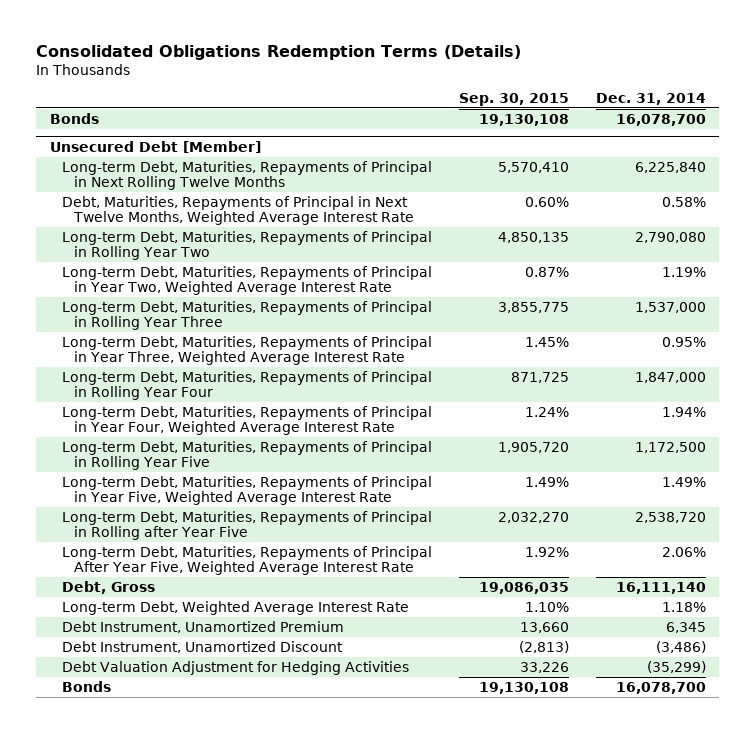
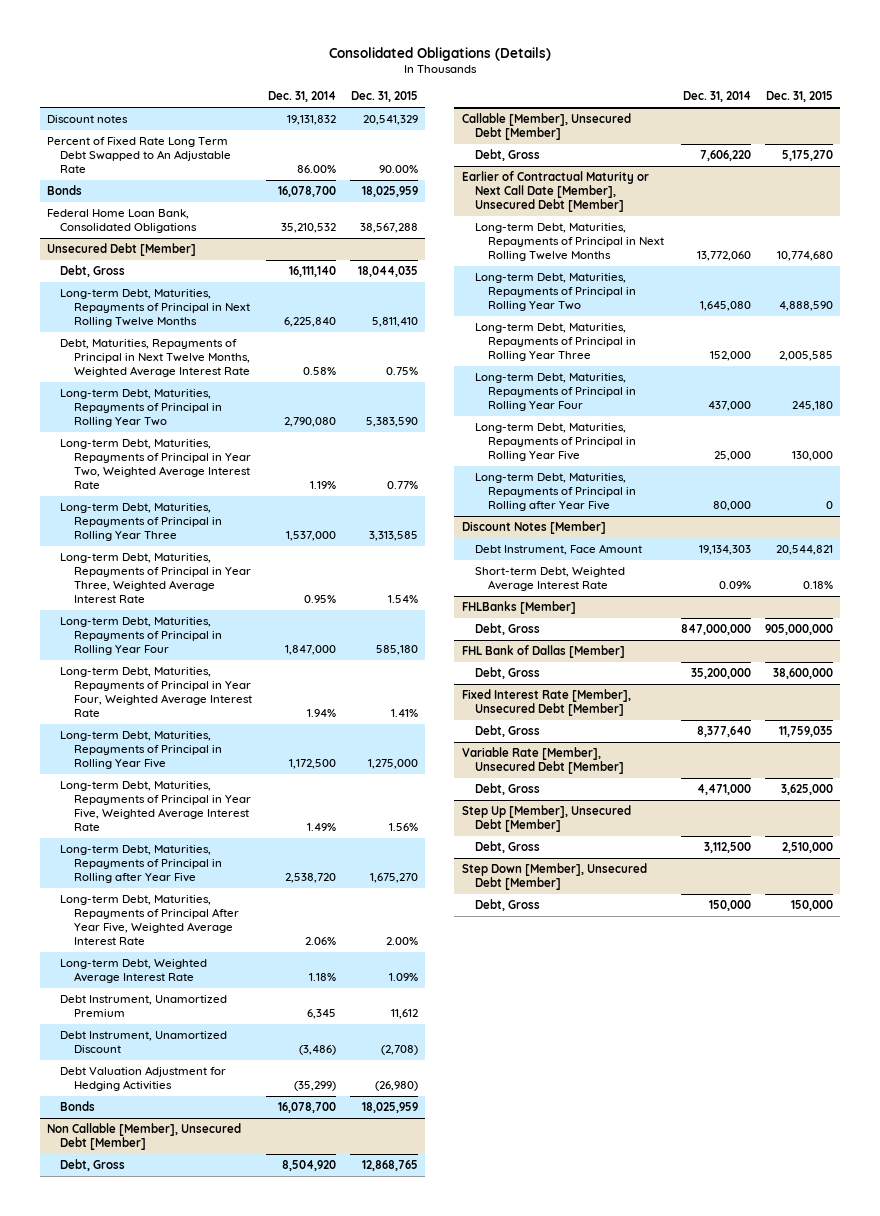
- Consolidated Obligations Redemption Terms (Details)
+ Consolidated Obligations (Details)
- | Sep. 30, 2015 | Dec. 31, 2014
+ | Dec. 31, 2014 | Dec. 31, 2015
+ Discount notes | 19,131,832 | 20,541,329
+ Percent of Fixed Rate Long Term Debt Swapped to An Adjustable Rate | 86.00% | 90.00%
+ Federal Home Loan Bank, Consolidated Obligations | 35,210,532 | 38,567,288
@ Unsecured Debt [Member]
moved up: Debt, Gross | 16,111,140 | 18,044,035
+ Non Callable [Member], Unsecured Debt [Member]
+ Debt, Gross | 8,504,920 | 12,868,765
+ Callable [Member], Unsecured Debt [Member]
+ Debt, Gross | 7,606,220 | 5,175,270
+ Earlier of Contractual Maturity or Next Call Date [Member], Unsecured Debt [Member]
+ Long-term Debt, Maturities, Repayments of Principal in Next Rolling Twelve Months | 13,772,060 | 10,774,680
+ Long-term Debt, Maturities, Repayments of Principal in Rolling Year Two | 1,645,080 | 4,888,590
+ Long-term Debt, Maturities, Repayments of Principal in Rolling Year Three | 152,000 | 2,005,585
+ Long-term Debt, Maturities, Repayments of Principal in Rolling Year Four | 437,000 | 245,180
+ Long-term Debt, Maturities, Repayments of Principal in Rolling Year Five | 25,000 | 130,000
+ Long-term Debt, Maturities, Repayments of Principal in Rolling after Year Five | 80,000 | 0
+ Discount Notes [Member]
+ Debt Instrument, Face Amount | 19,134,303 | 20,544,821
+ Short-term Debt, Weighted Average Interest Rate | 0.09% | 0.18%
+ FHLBanks [Member]
+ Debt, Gross | 847,000,000 | 905,000,000
+ FHL Bank of Dallas [Member]
+ Debt, Gross | 35,200,000 | 38,600,000
+ Fixed Interest Rate [Member], Unsecured Debt [Member]
+ Debt, Gross | 8,377,640 | 11,759,035
+ Variable Rate [Member], Unsecured Debt [Member]
+ Debt, Gross | 4,471,000 | 3,625,000
+ Step Up [Member], Unsecured Debt [Member]
+ Debt, Gross | 3,112,500 | 2,510,000
+ Step Down [Member], Unsecured Debt [Member]
+ Debt, Gross | 150,000 | 150,000

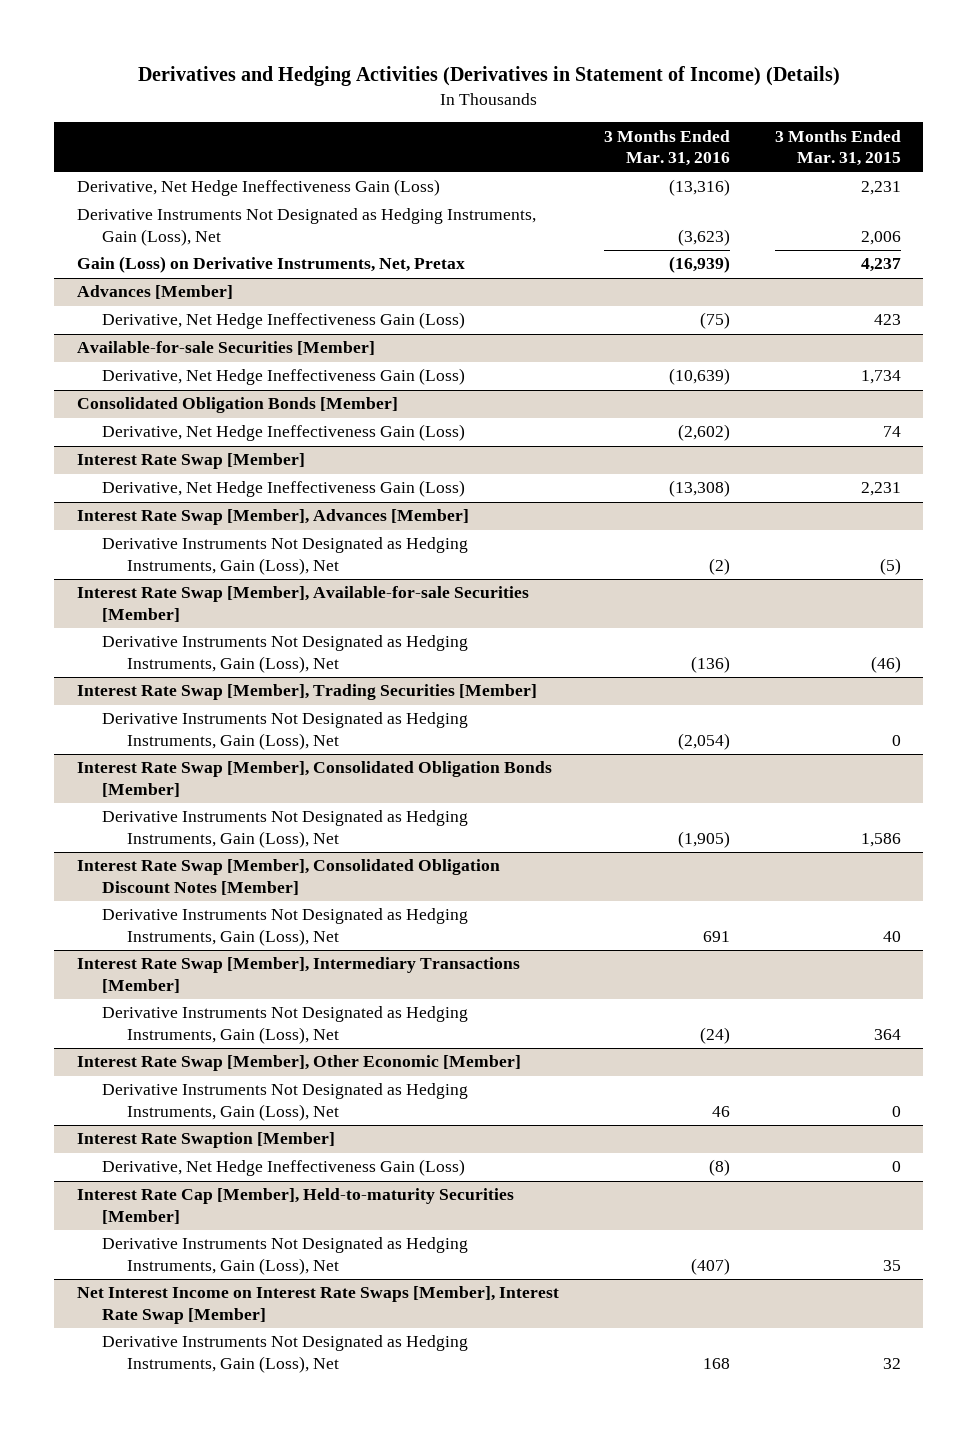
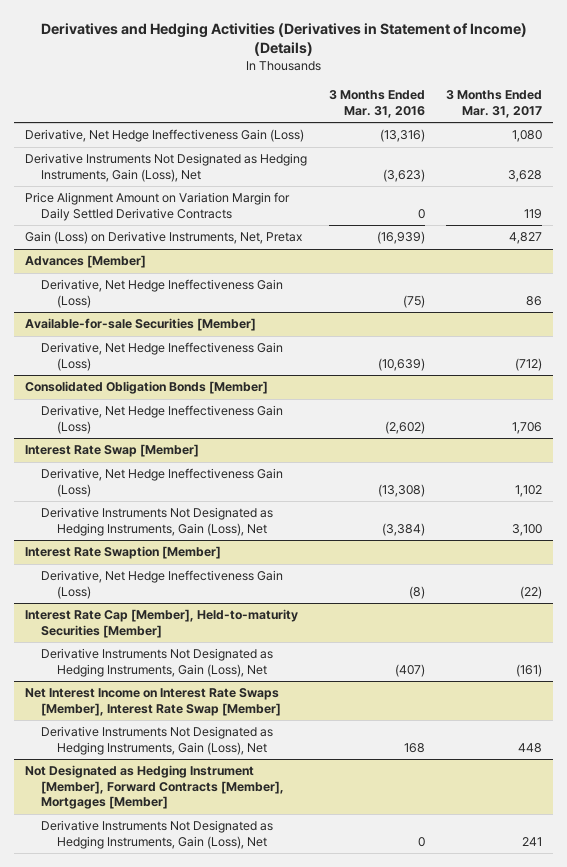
- | 3 Months Ended Mar. 31, 2016 | 3 Months Ended Mar. 31, 2015
+ | 3 Months Ended Mar. 31, 2016 | 3 Months Ended Mar. 31, 2017
+ Price Alignment Amount on Variation Margin for Daily Settled Derivative Contracts | 0 | 119
- Interest Rate Swap [Member], Advances [Member]
- Derivative Instruments Not Designated as Hedging Instruments, Gain (Loss), Net | (2) | (5)
- Interest Rate Swap [Member], Available-for-sale Securities [Member]
- Derivative Instruments Not Designated as Hedging Instruments, Gain (Loss), Net | (136) | (46)
- Interest Rate Swap [Member], Trading Securities [Member]
- Derivative Instruments Not Designated as Hedging Instruments, Gain (Loss), Net | (2,054) | 0
- Interest Rate Swap [Member], Consolidated Obligation Bonds [Member]
- Derivative Instruments Not Designated as Hedging Instruments, Gain (Loss), Net | (1,905) | 1,586
- Interest Rate Swap [Member], Consolidated Obligation Discount Notes [Member]
- Derivative Instruments Not Designated as Hedging Instruments, Gain (Loss), Net | 691 | 40
- Interest Rate Swap [Member], Intermediary Transactions [Member]
- Derivative Instruments Not Designated as Hedging Instruments, Gain (Loss), Net | (24) | 364
- Interest Rate Swap [Member], Other Economic [Member]
- Derivative Instruments Not Designated as Hedging Instruments, Gain (Loss), Net | 46 | 0
@ Interest Rate Swap [Member]
+ Derivative Instruments Not Designated as Hedging Instruments, Gain (Loss), Net | (3,384) | 3,100
+ Not Designated as Hedging Instrument [Member], Forward Contracts [Member], Mortgages [Member]
+ Derivative Instruments Not Designated as Hedging Instruments, Gain (Loss), Net | 0 | 241

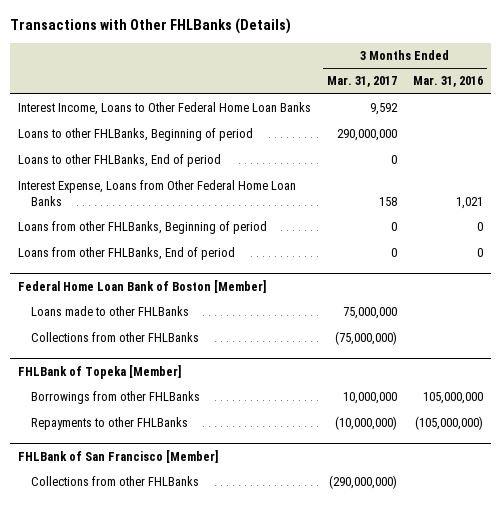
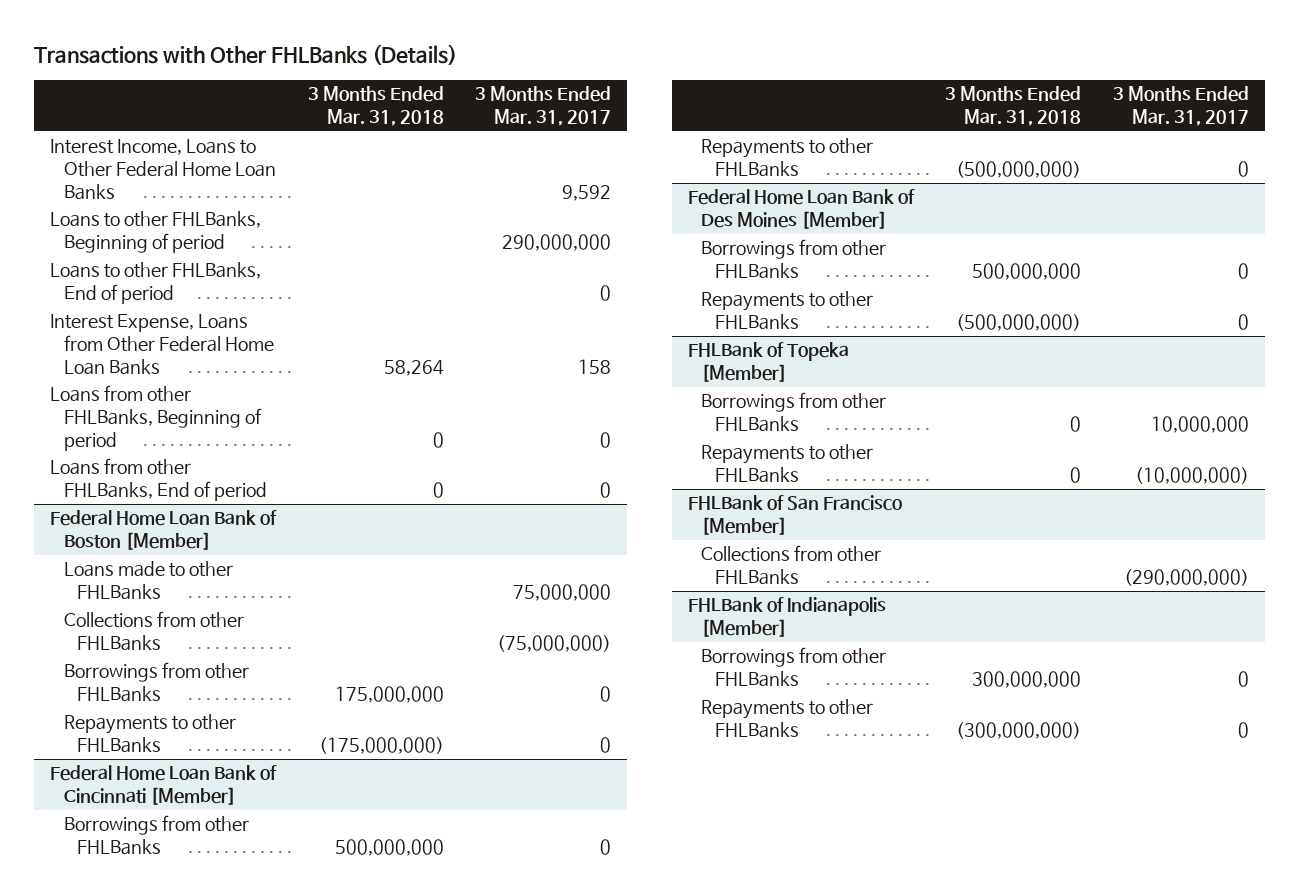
- | 3 Months Ended Mar. 31, 2017 | 3 Months Ended Mar. 31, 2016
+ | 3 Months Ended Mar. 31, 2018 | 3 Months Ended Mar. 31, 2017
@ Federal Home Loan Bank of Boston [Member]
+ Borrowings from other FHLBanks | 175,000,000 | 0
+ Repayments to other FHLBanks | (175,000,000) | 0
+ Federal Home Loan Bank of Cincinnati [Member]
+ Borrowings from other FHLBanks | 500,000,000 | 0
+ Repayments to other FHLBanks | (500,000,000) | 0
+ Federal Home Loan Bank of Des Moines [Member]
+ Borrowings from other FHLBanks | 500,000,000 | 0
+ Repayments to other FHLBanks | (500,000,000) | 0
+ FHLBank of Indianapolis [Member]
+ Borrowings from other FHLBanks | 300,000,000 | 0
+ Repayments to other FHLBanks | (300,000,000) | 0

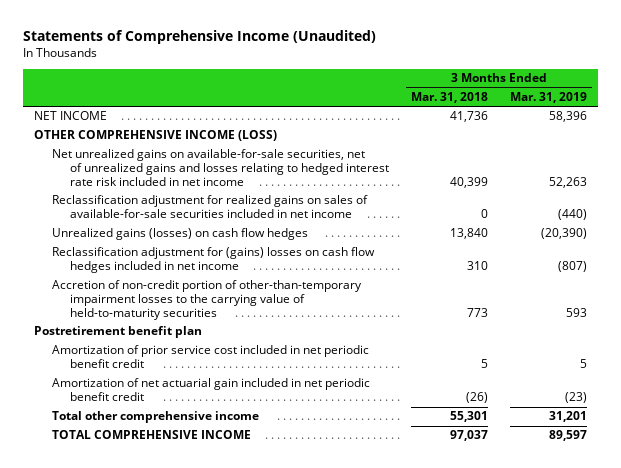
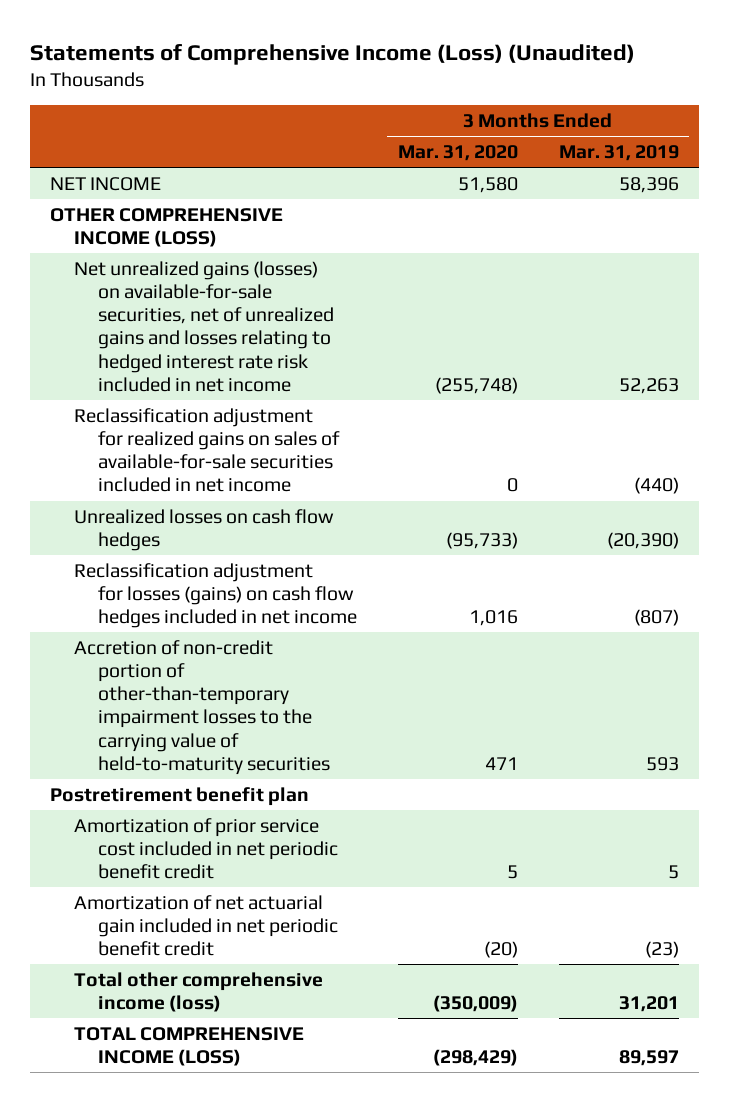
- Statements of Comprehensive Income (Unaudited)
+ Statements of Comprehensive Income (Loss) (Unaudited)
- | 3 Months Ended Mar. 31, 2018 | 3 Months Ended Mar. 31, 2019
+ | 3 Months Ended Mar. 31, 2020 | 3 Months Ended Mar. 31, 2019
- Net unrealized gains on available-for-sale securities, net of unrealized gains and losses relating to hedged interest rate risk included in net income | 40,399 | 52,263
+ Net unrealized gains (losses) on available-for-sale securities, net of unrealized gains and losses relating to hedged interest rate risk included in net income | (255,748) | 52,263
- Unrealized gains (losses) on cash flow hedges | 13,840 | (20,390)
- Reclassification adjustment for (gains) losses on cash flow hedges included in net income | 310 | (807)
+ Unrealized losses on cash flow hedges | (95,733) | (20,390)
+ Reclassification adjustment for losses (gains) on cash flow hedges included in net income | 1,016 | (807)
- Total other comprehensive income | 55,301 | 31,201
- TOTAL COMPREHENSIVE INCOME | 97,037 | 89,597
+ Total other comprehensive income (loss) | (350,009) | 31,201
+ TOTAL COMPREHENSIVE INCOME (LOSS) | (298,429) | 89,597

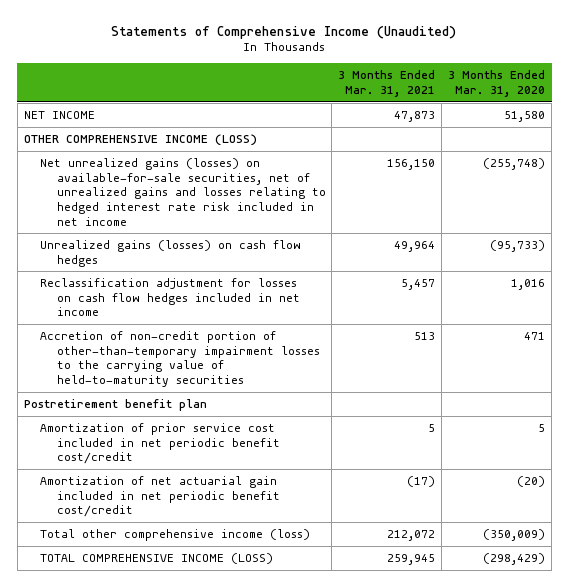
- Statements of Comprehensive Income (Loss) (Unaudited)
+ Statements of Comprehensive Income (Unaudited)
- | 3 Months Ended Mar. 31, 2020 | 3 Months Ended Mar. 31, 2019
+ | 3 Months Ended Mar. 31, 2021 | 3 Months Ended Mar. 31, 2020
- Reclassification adjustment for realized gains on sales of available-for-sale securities included in net income | 0 | (440)
- Unrealized losses on cash flow hedges | (95,733) | (20,390)
- Reclassification adjustment for losses (gains) on cash flow hedges included in net income | 1,016 | (807)
+ Unrealized gains (losses) on cash flow hedges | 49,964 | (95,733)
+ Reclassification adjustment for losses on cash flow hedges included in net income | 5,457 | 1,016
- Amortization of prior service cost included in net periodic benefit credit | 5 | 5
- Amortization of net actuarial gain included in net periodic benefit credit | (20) | (23)
+ Amortization of prior service cost included in net periodic benefit cost/credit | 5 | 5
+ Amortization of net actuarial gain included in net periodic benefit cost/credit | (17) | (20)

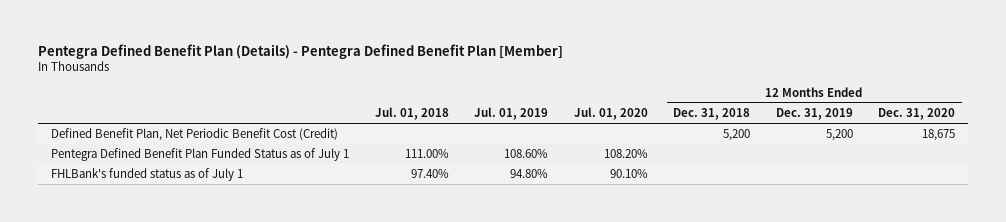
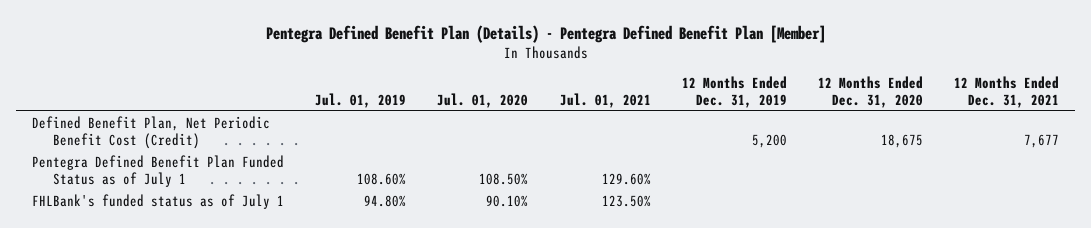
- | Jul. 01, 2018 | Jul. 01, 2019 | Jul. 01, 2020 | 12 Months Ended Dec. 31, 2018 | 12 Months Ended Dec. 31, 2019 | 12 Months Ended Dec. 31, 2020
+ | Jul. 01, 2019 | Jul. 01, 2020 | Jul. 01, 2021 | 12 Months Ended Dec. 31, 2019 | 12 Months Ended Dec. 31, 2020 | 12 Months Ended Dec. 31, 2021
- Pentegra Defined Benefit Plan Funded Status as of July 1 | 111.00% | 108.60% | 108.20% | | |
+ Pentegra Defined Benefit Plan Funded Status as of July 1 | 108.60% | 108.50% | 129.60% | | |

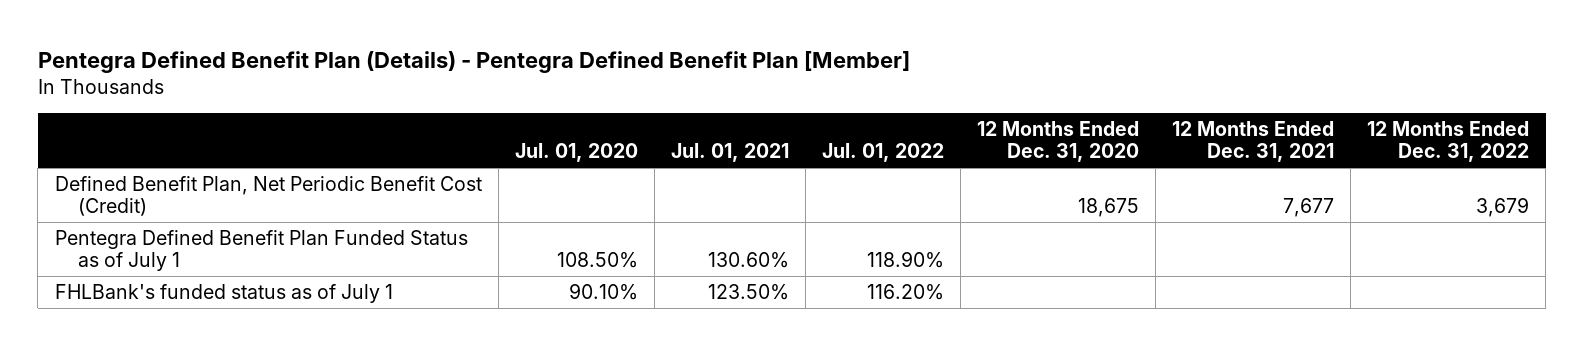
- | Jul. 01, 2019 | Jul. 01, 2020 | Jul. 01, 2021 | 12 Months Ended Dec. 31, 2019 | 12 Months Ended Dec. 31, 2020 | 12 Months Ended Dec. 31, 2021
+ | Jul. 01, 2020 | Jul. 01, 2021 | Jul. 01, 2022 | 12 Months Ended Dec. 31, 2020 | 12 Months Ended Dec. 31, 2021 | 12 Months Ended Dec. 31, 2022
- Pentegra Defined Benefit Plan Funded Status as of July 1 | 108.60% | 108.50% | 129.60% | | |
+ Pentegra Defined Benefit Plan Funded Status as of July 1 | 108.50% | 130.60% | 118.90% | | |

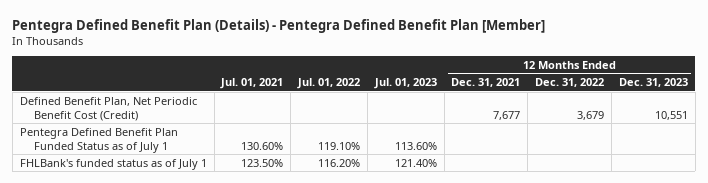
- | Jul. 01, 2020 | Jul. 01, 2021 | Jul. 01, 2022 | 12 Months Ended Dec. 31, 2020 | 12 Months Ended Dec. 31, 2021 | 12 Months Ended Dec. 31, 2022
+ | Jul. 01, 2021 | Jul. 01, 2022 | Jul. 01, 2023 | 12 Months Ended Dec. 31, 2021 | 12 Months Ended Dec. 31, 2022 | 12 Months Ended Dec. 31, 2023
- Pentegra Defined Benefit Plan Funded Status as of July 1 | 108.50% | 130.60% | 118.90% | | |
+ Pentegra Defined Benefit Plan Funded Status as of July 1 | 130.60% | 119.10% | 113.60% | | |

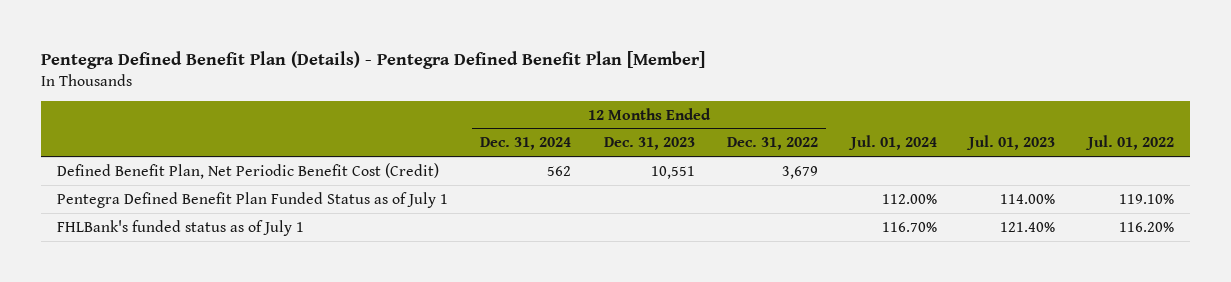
- | Jul. 01, 2021 | Jul. 01, 2022 | Jul. 01, 2023 | 12 Months Ended Dec. 31, 2021 | 12 Months Ended Dec. 31, 2022 | 12 Months Ended Dec. 31, 2023
+ | 12 Months Ended Dec. 31, 2024 | 12 Months Ended Dec. 31, 2023 | 12 Months Ended Dec. 31, 2022 | Jul. 01, 2024 | Jul. 01, 2023 | Jul. 01, 2022
- Pentegra Defined Benefit Plan Funded Status as of July 1 | 130.60% | 119.10% | 113.60% | | |
+ Pentegra Defined Benefit Plan Funded Status as of July 1 | | | | 112.00% | 114.00% | 119.10%

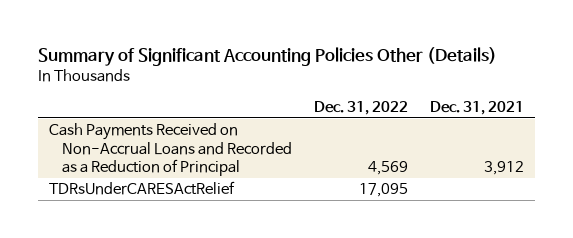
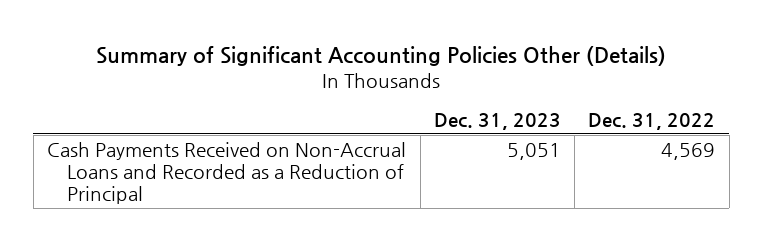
- | Dec. 31, 2022 | Dec. 31, 2021
+ | Dec. 31, 2023 | Dec. 31, 2022
- TDRsUnderCARESActRelief | 17,095 |

